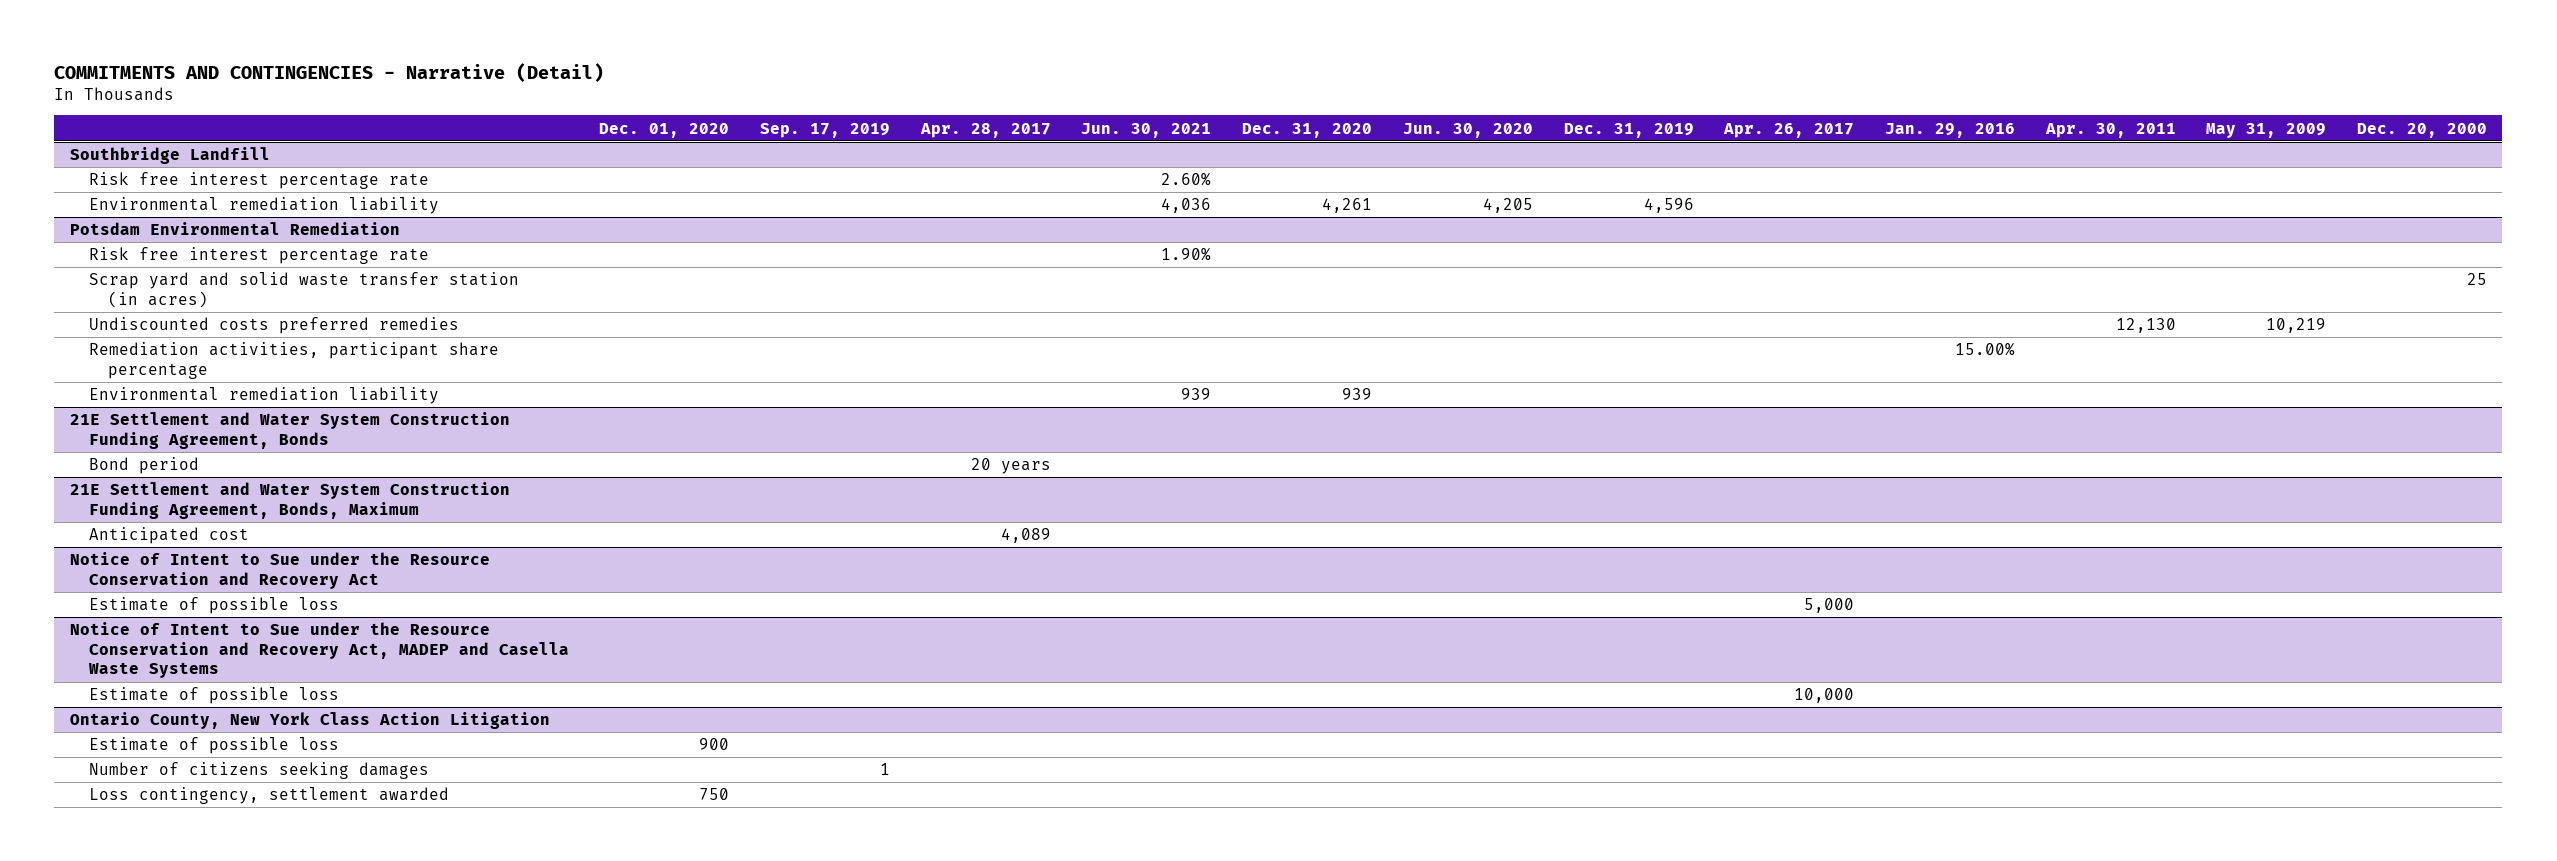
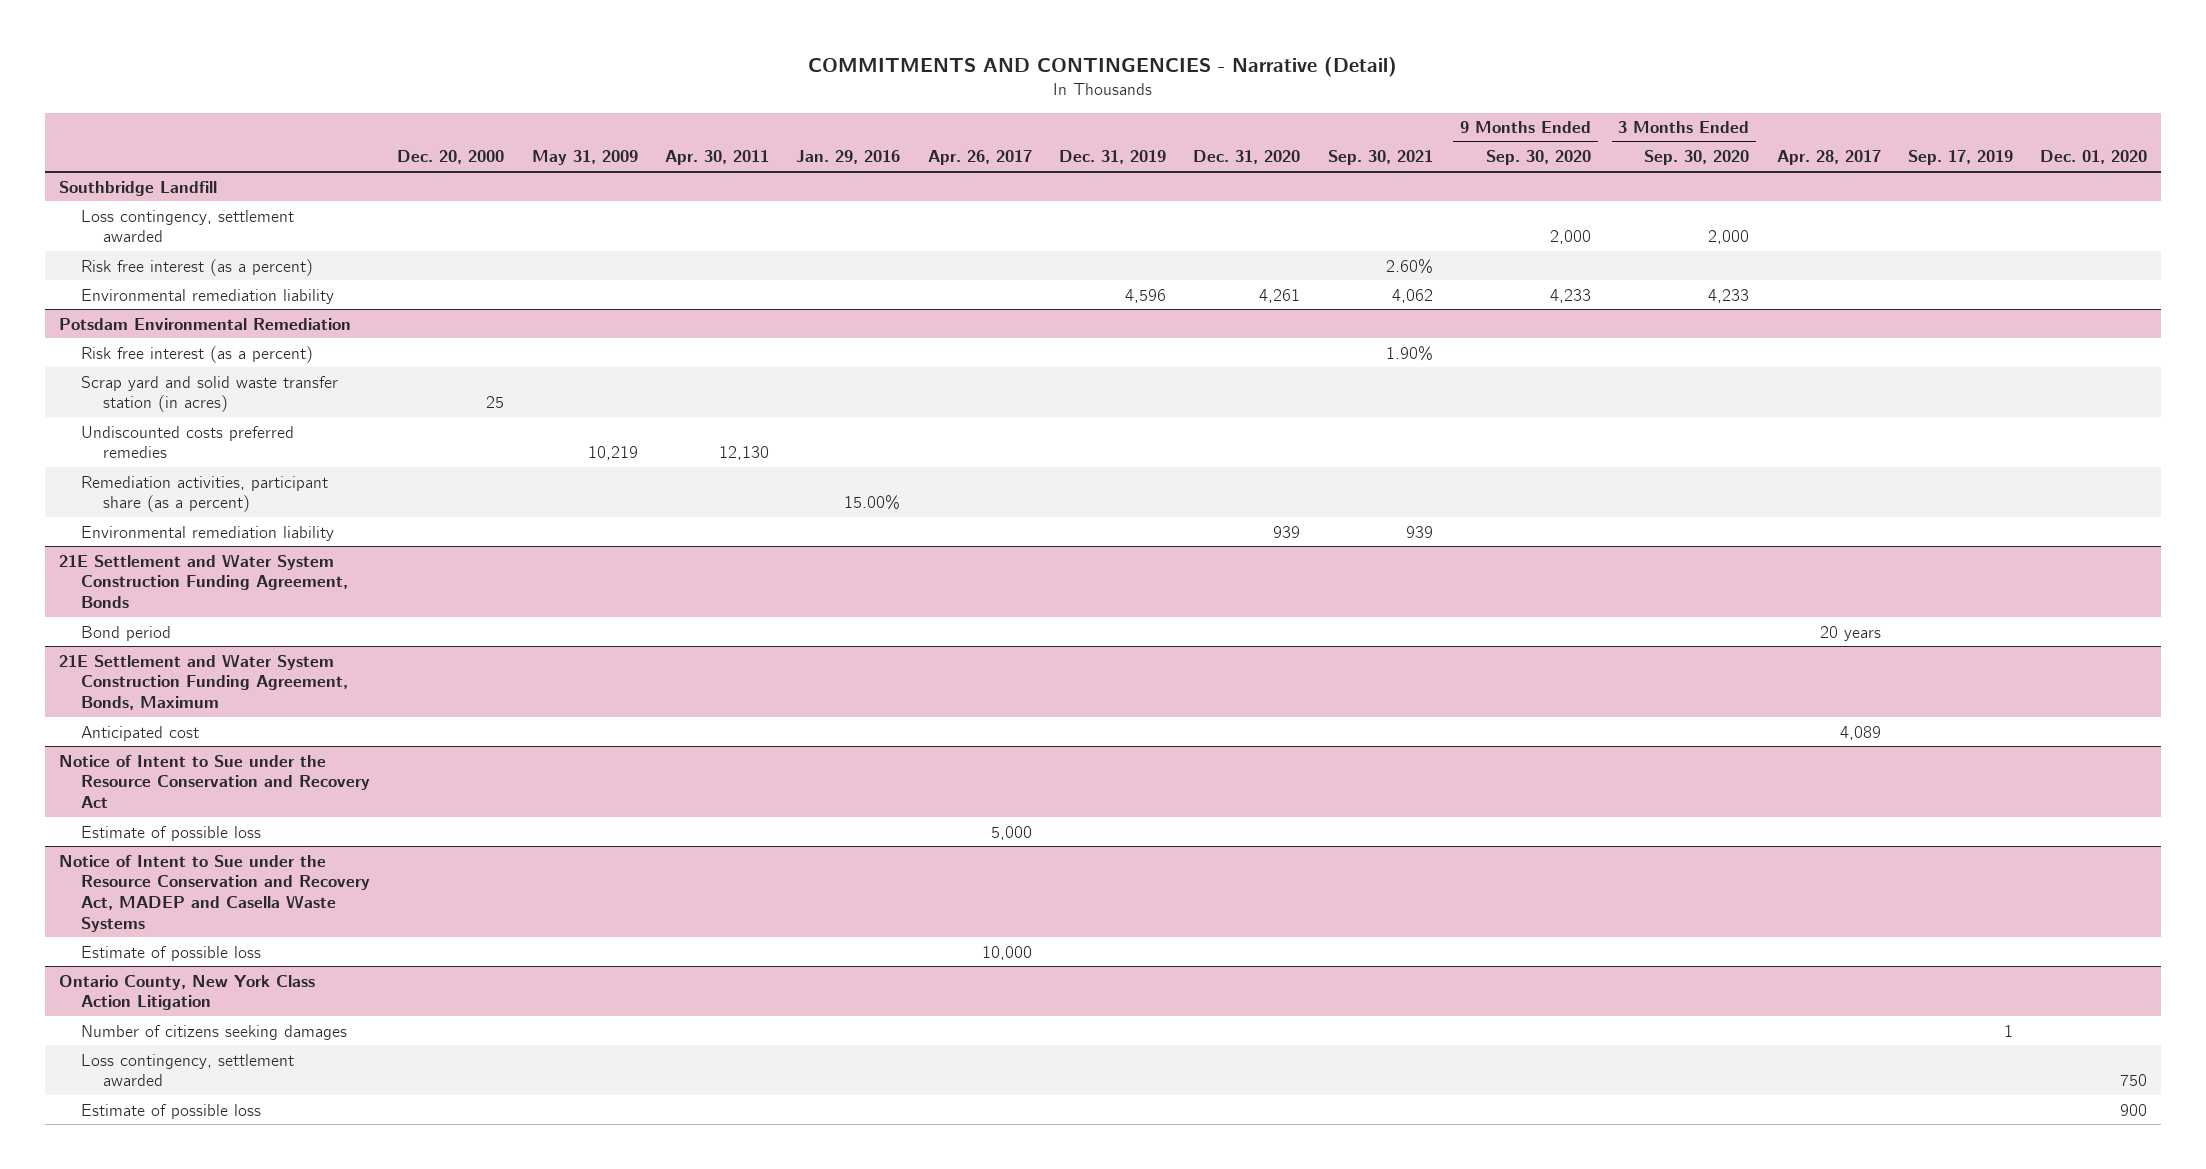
- | Dec. 01, 2020 | Sep. 17, 2019 | Apr. 28, 2017 | Jun. 30, 2021 | Dec. 31, 2020 | Jun. 30, 2020 | Dec. 31, 2019 | Apr. 26, 2017 | Jan. 29, 2016 | Apr. 30, 2011 | May 31, 2009 | Dec. 20, 2000
+ | Dec. 20, 2000 | May 31, 2009 | Apr. 30, 2011 | Jan. 29, 2016 | Apr. 26, 2017 | Dec. 31, 2019 | Dec. 31, 2020 | Sep. 30, 2021 | 9 Months Ended Sep. 30, 2020 | 3 Months Ended Sep. 30, 2020 | Apr. 28, 2017 | Sep. 17, 2019 | Dec. 01, 2020
@ Southbridge Landfill
- Risk free interest percentage rate | | | | 2.60% | | | | | | | |
+ Loss contingency, settlement awarded | | | | | | | | | 2,000 | 2,000 | | |
+ Risk free interest (as a percent) | | | | | | | | 2.60% | | | | |
@ Potsdam Environmental Remediation
- Risk free interest percentage rate | | | | 1.90% | | | | | | | |
+ Risk free interest (as a percent) | | | | | | | | 1.90% | | | | |
- Remediation activities, participant share percentage | | | | | | | | | 15.00% | | |
+ Remediation activities, participant share (as a percent) | | | | 15.00% | | | | | | | | |
@ Ontario County, New York Class Action Litigation
moved down: Estimate of possible loss | | | | | | | | | | | | | 900

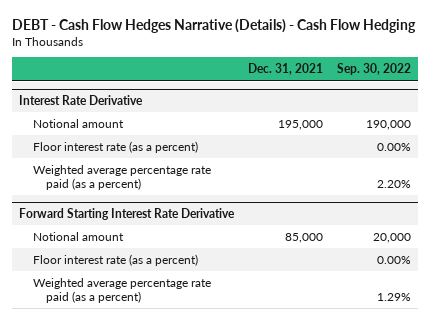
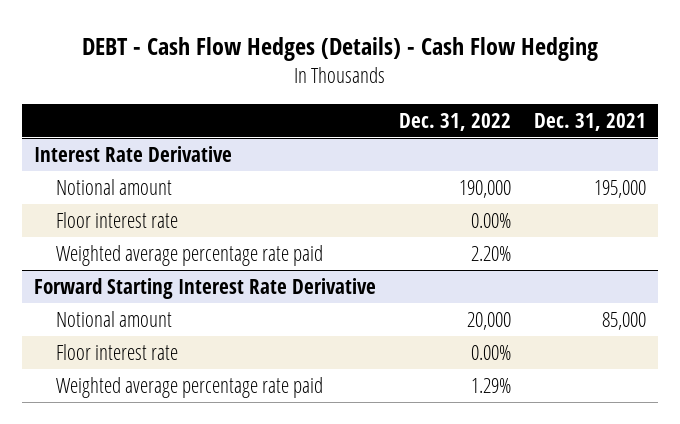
- DEBT - Cash Flow Hedges Narrative (Details) - Cash Flow Hedging
+ DEBT - Cash Flow Hedges (Details) - Cash Flow Hedging
- | Dec. 31, 2021 | Sep. 30, 2022
+ | Dec. 31, 2022 | Dec. 31, 2021
@ Interest Rate Derivative
- Floor interest rate (as a percent) | | 0.00%
- Weighted average percentage rate paid (as a percent) | | 2.20%
+ Floor interest rate | 0.00% |
+ Weighted average percentage rate paid | 2.20% |
@ Forward Starting Interest Rate Derivative
- Floor interest rate (as a percent) | | 0.00%
- Weighted average percentage rate paid (as a percent) | | 1.29%
+ Floor interest rate | 0.00% |
+ Weighted average percentage rate paid | 1.29% |

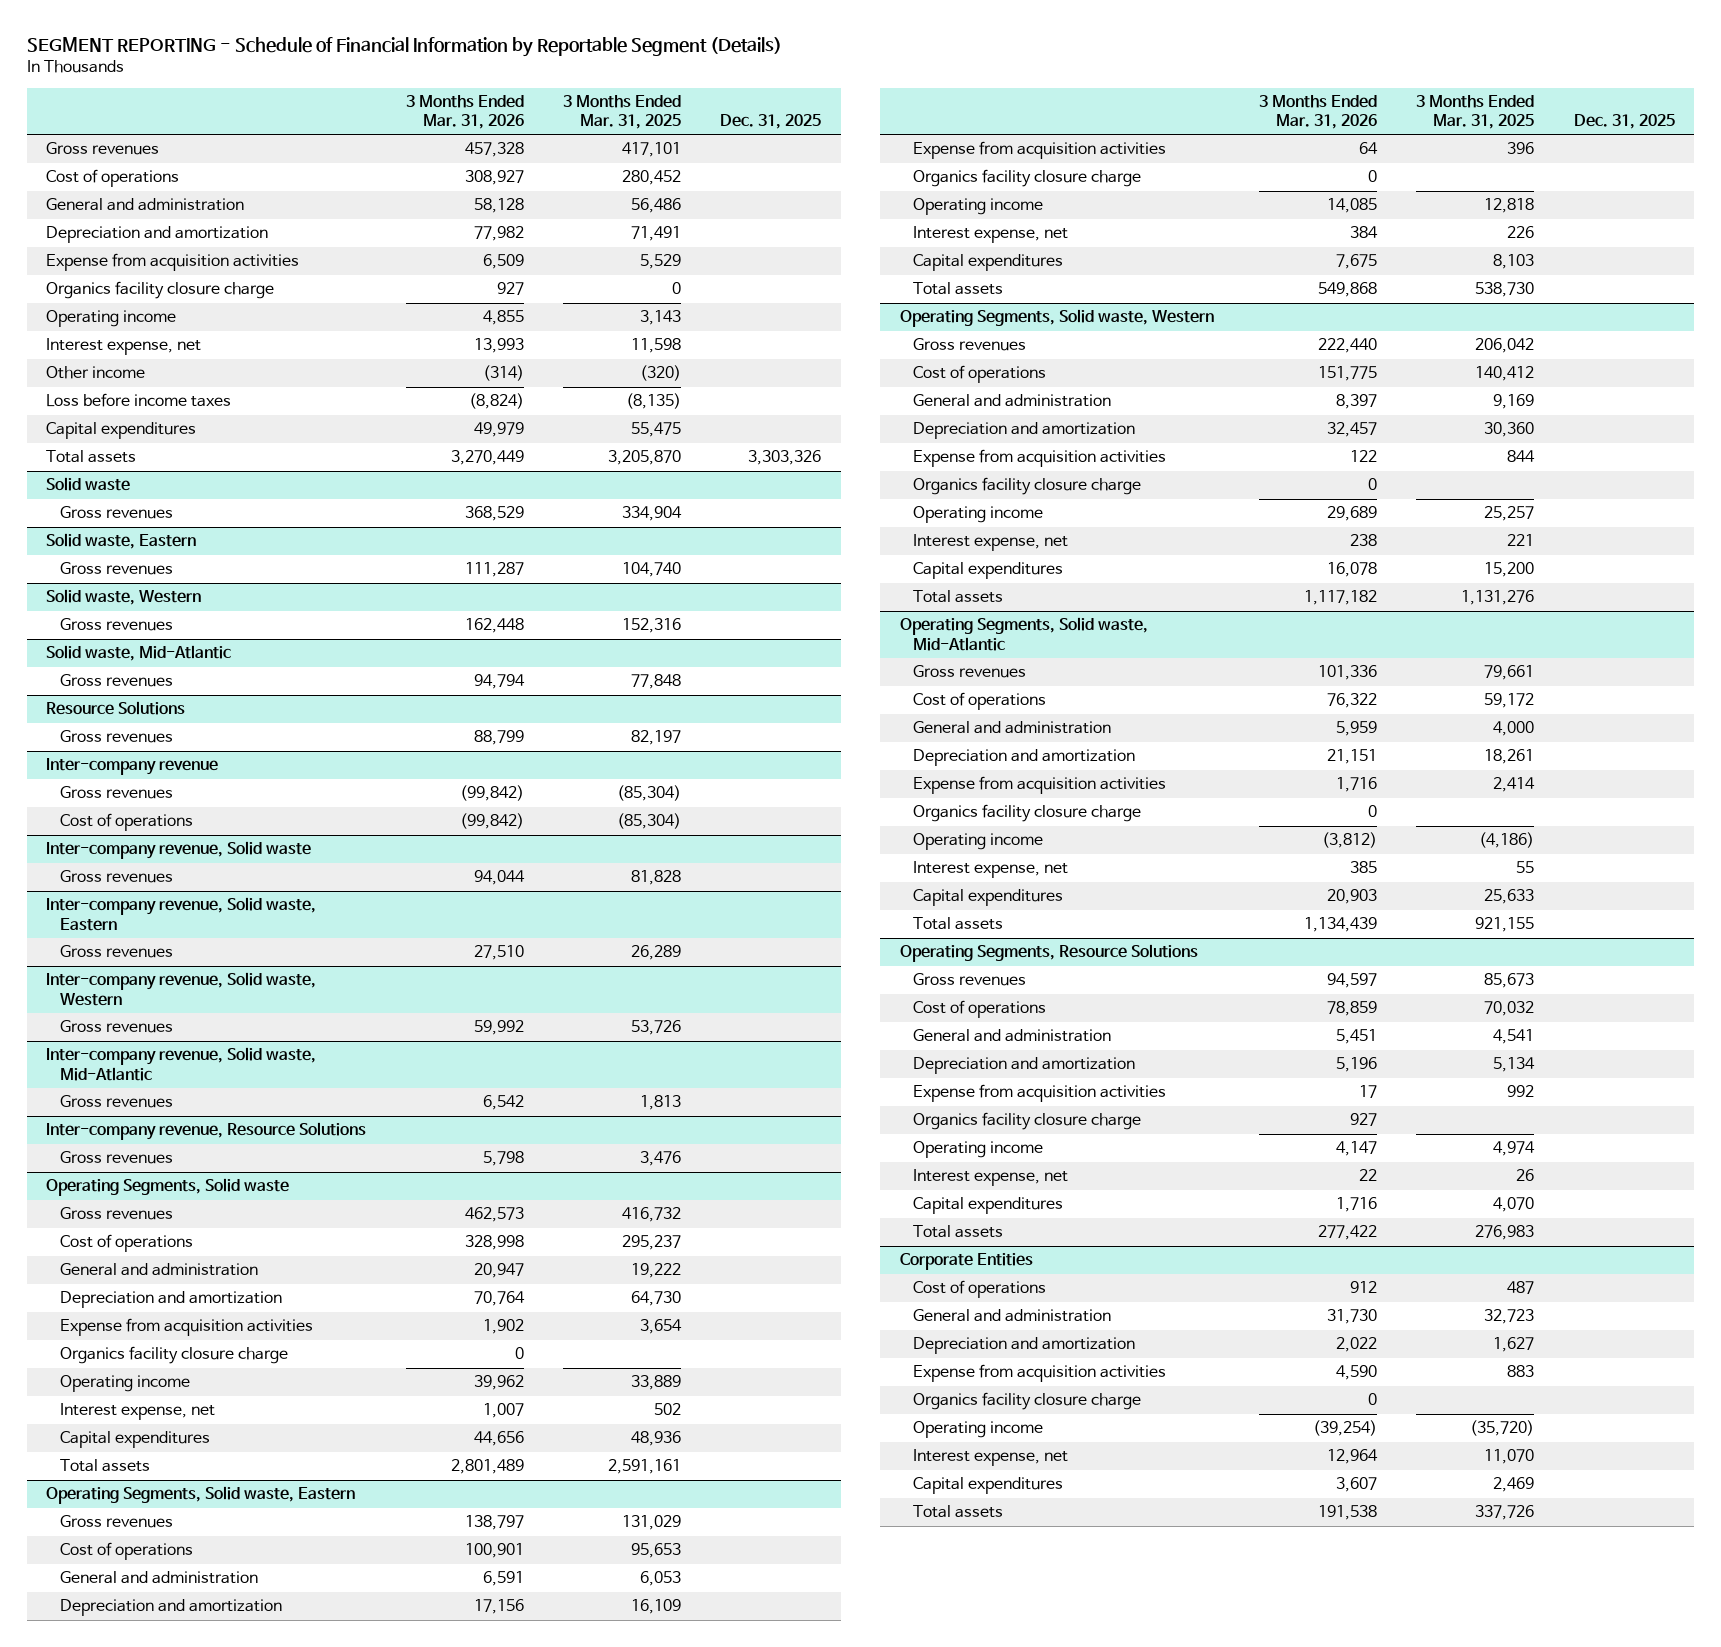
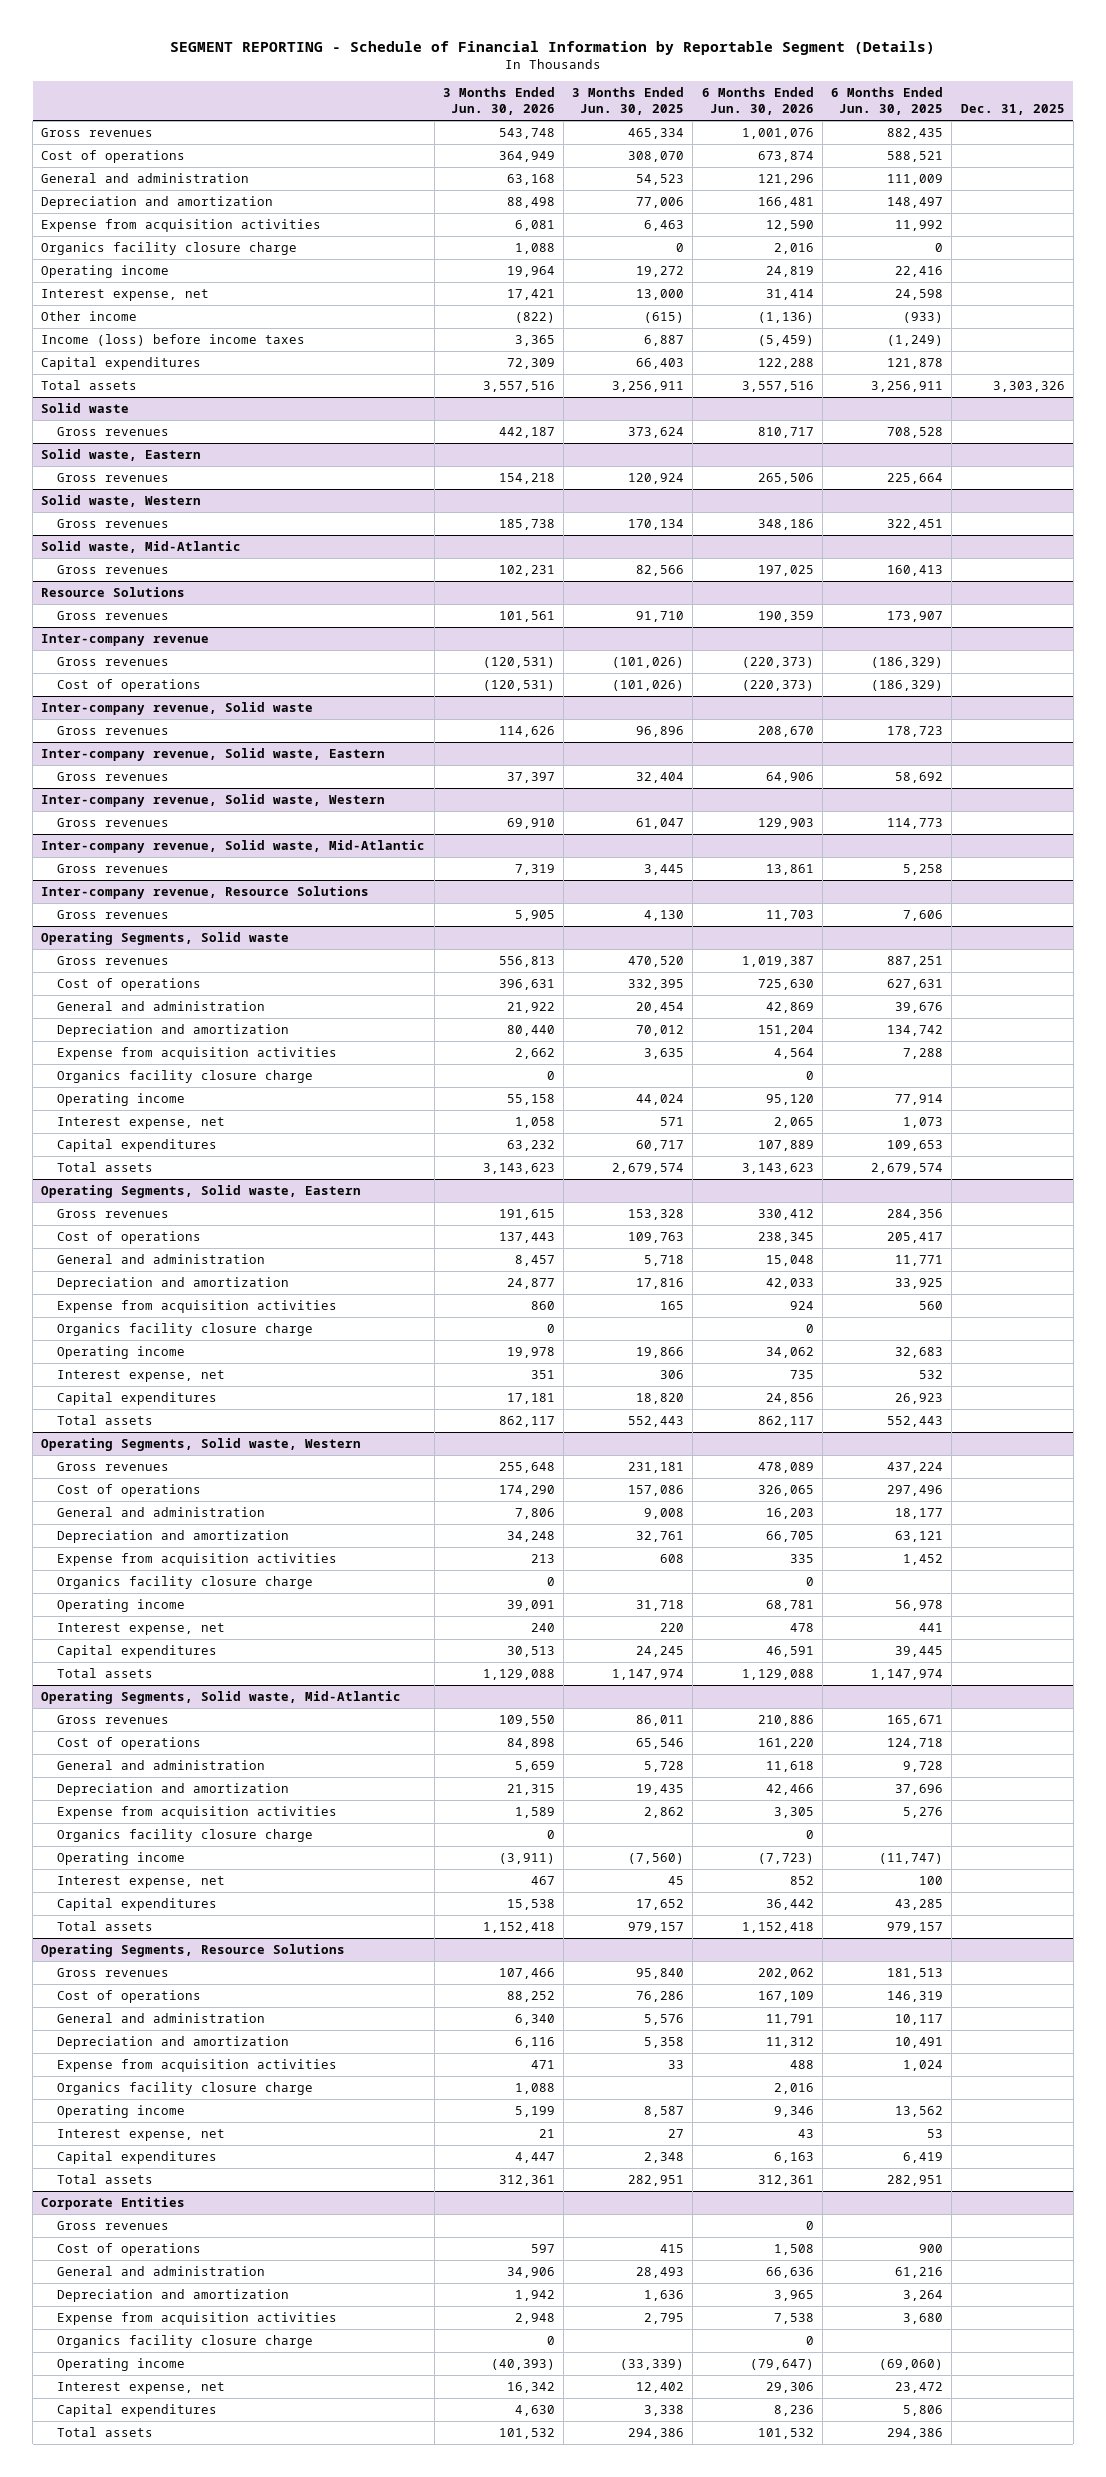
- | 3 Months Ended Mar. 31, 2026 | 3 Months Ended Mar. 31, 2025 | Dec. 31, 2025
+ | 3 Months Ended Jun. 30, 2026 | 3 Months Ended Jun. 30, 2025 | 6 Months Ended Jun. 30, 2026 | 6 Months Ended Jun. 30, 2025 | Dec. 31, 2025
- Loss before income taxes | (8,824) | (8,135) |
+ Income (loss) before income taxes | 3,365 | 6,887 | (5,459) | (1,249) |
@ Corporate Entities
+ Gross revenues | | | 0 | |

